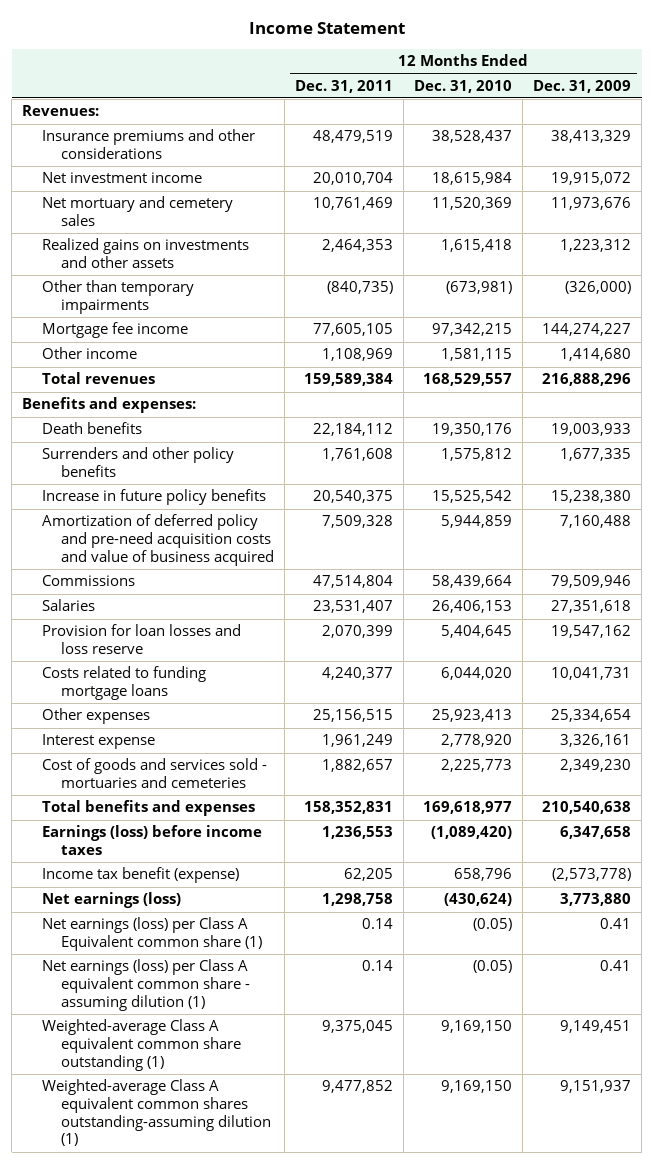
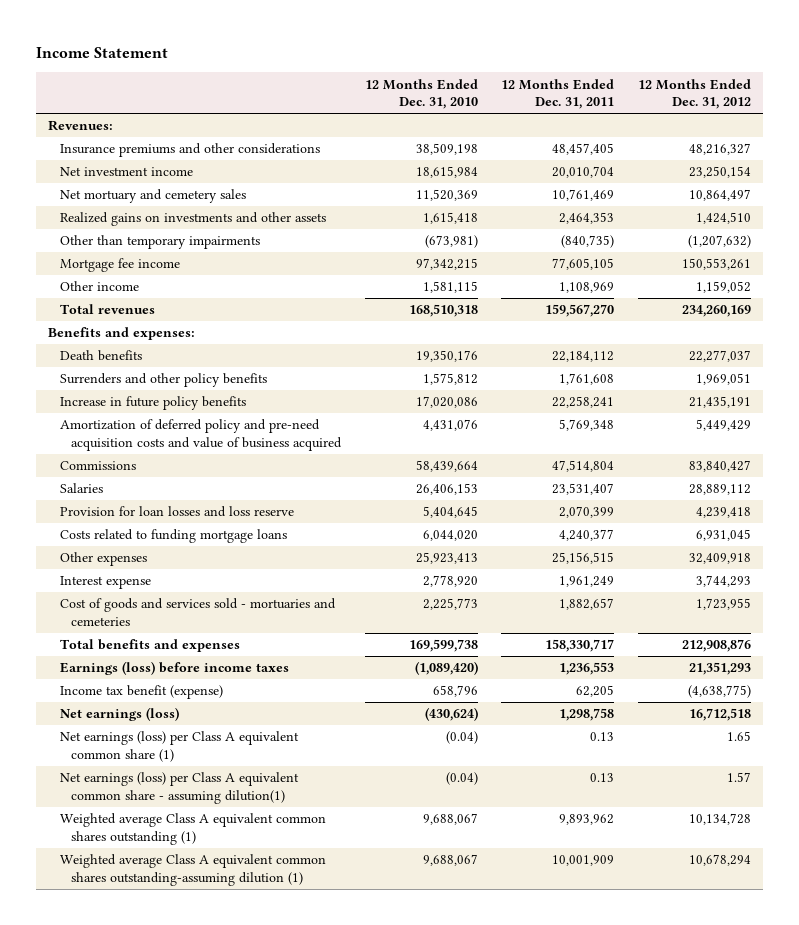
- | 12 Months Ended Dec. 31, 2011 | 12 Months Ended Dec. 31, 2010 | 12 Months Ended Dec. 31, 2009
+ | 12 Months Ended Dec. 31, 2010 | 12 Months Ended Dec. 31, 2011 | 12 Months Ended Dec. 31, 2012
- Insurance premiums and other considerations | 48,479,519 | 38,528,437 | 38,413,329
+ Insurance premiums and other considerations | 38,509,198 | 48,457,405 | 48,216,327
- Total revenues | 159,589,384 | 168,529,557 | 216,888,296
+ Total revenues | 168,510,318 | 159,567,270 | 234,260,169
- Increase in future policy benefits | 20,540,375 | 15,525,542 | 15,238,380
- Amortization of deferred policy and pre-need acquisition costs and value of business acquired | 7,509,328 | 5,944,859 | 7,160,488
+ Increase in future policy benefits | 17,020,086 | 22,258,241 | 21,435,191
+ Amortization of deferred policy and pre-need acquisition costs and value of business acquired | 4,431,076 | 5,769,348 | 5,449,429
- Total benefits and expenses | 158,352,831 | 169,618,977 | 210,540,638
+ Total benefits and expenses | 169,599,738 | 158,330,717 | 212,908,876
- Net earnings (loss) per Class A Equivalent common share (1) | 0.14 | (0.05) | 0.41
- Net earnings (loss) per Class A equivalent common share - assuming dilution (1) | 0.14 | (0.05) | 0.41
- Weighted-average Class A equivalent common share outstanding (1) | 9,375,045 | 9,169,150 | 9,149,451
- Weighted-average Class A equivalent common shares outstanding-assuming dilution (1) | 9,477,852 | 9,169,150 | 9,151,937
+ Net earnings (loss) per Class A equivalent common share (1) | (0.04) | 0.13 | 1.65
+ Net earnings (loss) per Class A equivalent common share - assuming dilution(1) | (0.04) | 0.13 | 1.57
+ Weighted average Class A equivalent common shares outstanding (1) | 9,688,067 | 9,893,962 | 10,134,728
+ Weighted average Class A equivalent common shares outstanding-assuming dilution (1) | 9,688,067 | 10,001,909 | 10,678,294

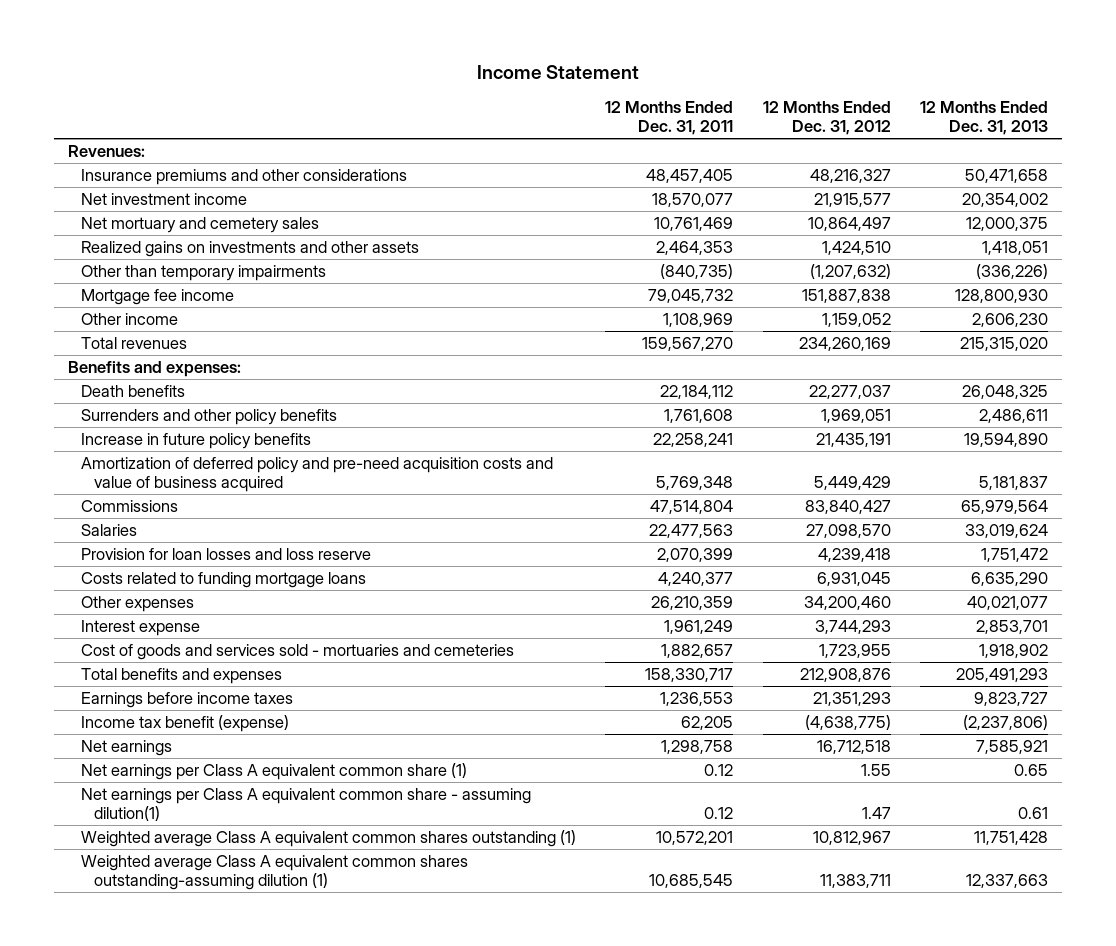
- | 12 Months Ended Dec. 31, 2010 | 12 Months Ended Dec. 31, 2011 | 12 Months Ended Dec. 31, 2012
+ | 12 Months Ended Dec. 31, 2011 | 12 Months Ended Dec. 31, 2012 | 12 Months Ended Dec. 31, 2013
- Net investment income | 18,615,984 | 20,010,704 | 23,250,154
+ Net investment income | 18,570,077 | 21,915,577 | 20,354,002
- Mortgage fee income | 97,342,215 | 77,605,105 | 150,553,261
+ Mortgage fee income | 79,045,732 | 151,887,838 | 128,800,930
- Salaries | 26,406,153 | 23,531,407 | 28,889,112
+ Salaries | 22,477,563 | 27,098,570 | 33,019,624
- Other expenses | 25,923,413 | 25,156,515 | 32,409,918
+ Other expenses | 26,210,359 | 34,200,460 | 40,021,077
- Earnings (loss) before income taxes | (1,089,420) | 1,236,553 | 21,351,293
+ Earnings before income taxes | 1,236,553 | 21,351,293 | 9,823,727
- Net earnings (loss) | (430,624) | 1,298,758 | 16,712,518
- Net earnings (loss) per Class A equivalent common share (1) | (0.04) | 0.13 | 1.65
- Net earnings (loss) per Class A equivalent common share - assuming dilution(1) | (0.04) | 0.13 | 1.57
- Weighted average Class A equivalent common shares outstanding (1) | 9,688,067 | 9,893,962 | 10,134,728
- Weighted average Class A equivalent common shares outstanding-assuming dilution (1) | 9,688,067 | 10,001,909 | 10,678,294
+ Net earnings | 1,298,758 | 16,712,518 | 7,585,921
+ Net earnings per Class A equivalent common share (1) | 0.12 | 1.55 | 0.65
+ Net earnings per Class A equivalent common share - assuming dilution(1) | 0.12 | 1.47 | 0.61
+ Weighted average Class A equivalent common shares outstanding (1) | 10,572,201 | 10,812,967 | 11,751,428
+ Weighted average Class A equivalent common shares outstanding-assuming dilution (1) | 10,685,545 | 11,383,711 | 12,337,663

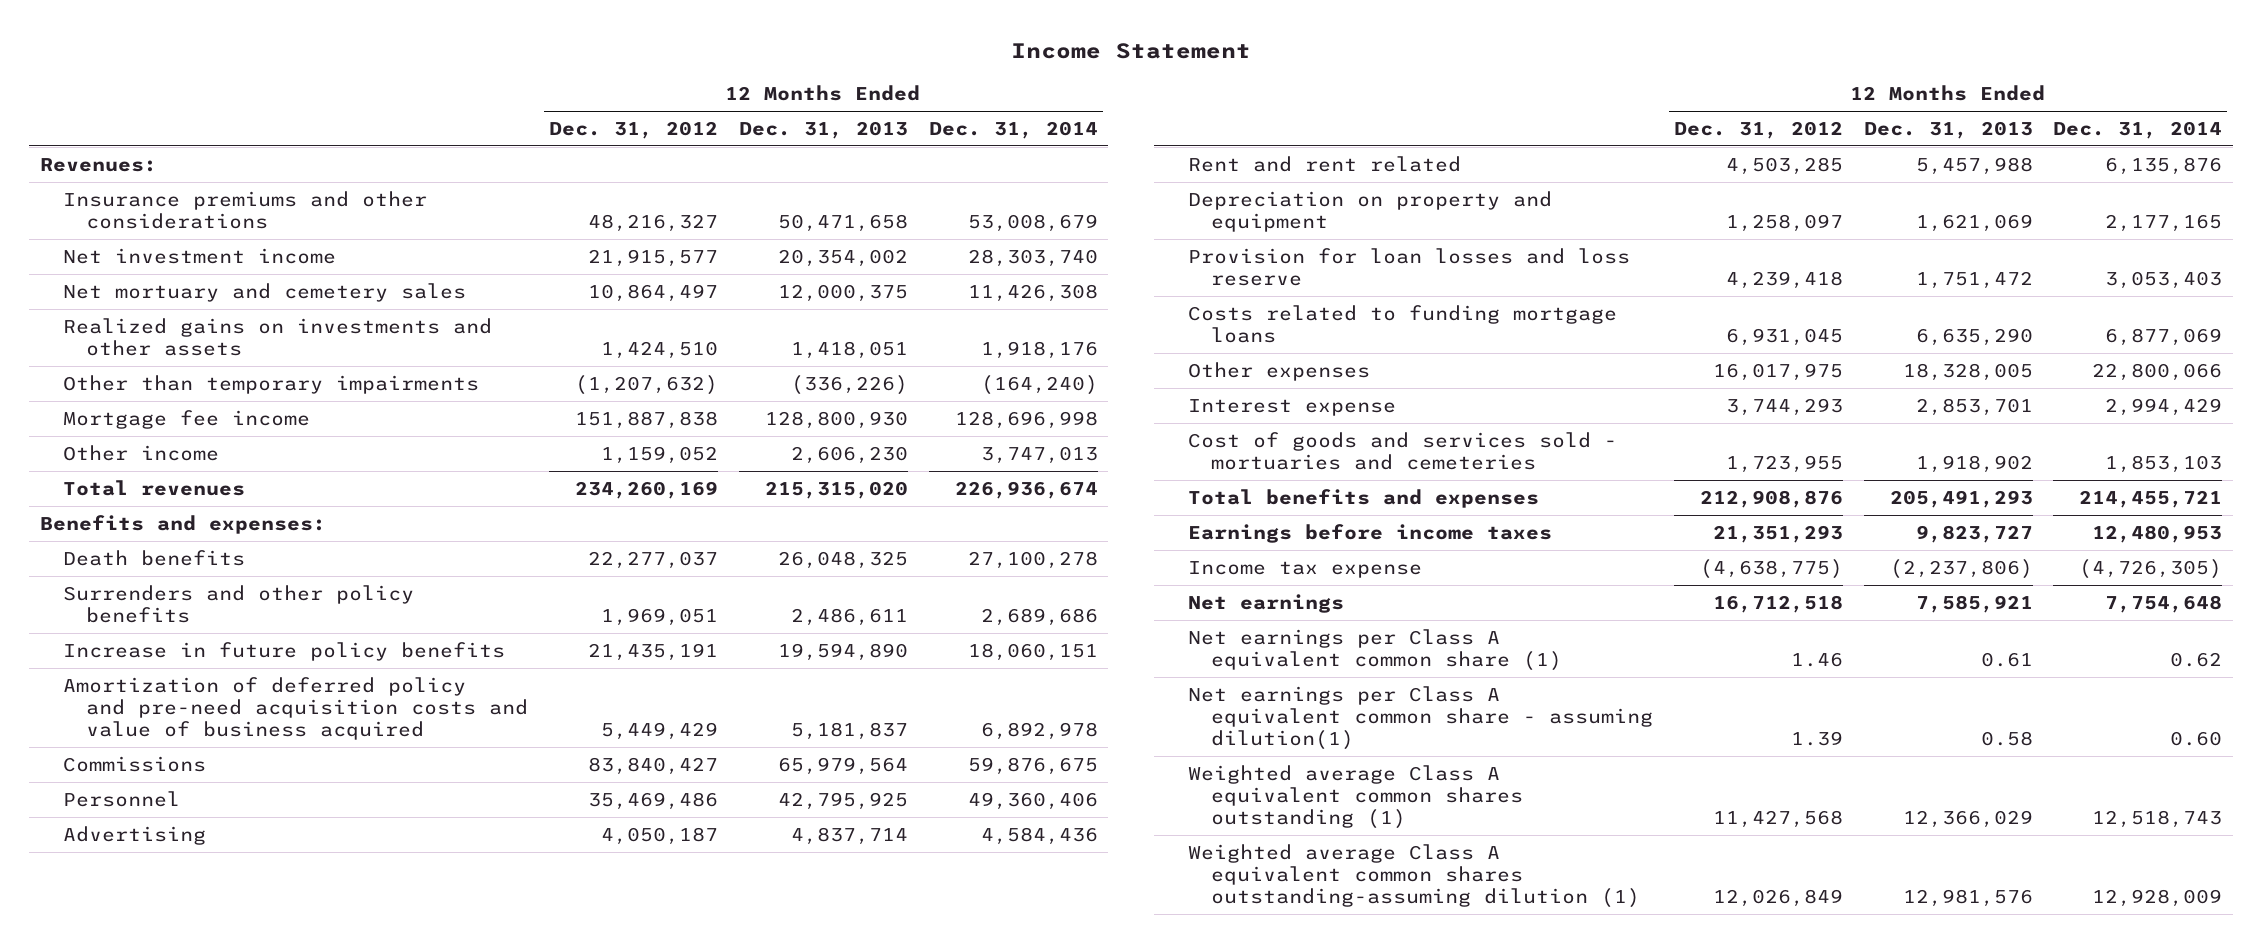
- | 12 Months Ended Dec. 31, 2011 | 12 Months Ended Dec. 31, 2012 | 12 Months Ended Dec. 31, 2013
+ | 12 Months Ended Dec. 31, 2012 | 12 Months Ended Dec. 31, 2013 | 12 Months Ended Dec. 31, 2014
- Salaries | 22,477,563 | 27,098,570 | 33,019,624
+ Personnel | 35,469,486 | 42,795,925 | 49,360,406
+ Advertising | 4,050,187 | 4,837,714 | 4,584,436
+ Rent and rent related | 4,503,285 | 5,457,988 | 6,135,876
+ Depreciation on property and equipment | 1,258,097 | 1,621,069 | 2,177,165
- Other expenses | 26,210,359 | 34,200,460 | 40,021,077
+ Other expenses | 16,017,975 | 18,328,005 | 22,800,066
- Income tax benefit (expense) | 62,205 | (4,638,775) | (2,237,806)
+ Income tax expense | (4,638,775) | (2,237,806) | (4,726,305)
- Net earnings per Class A equivalent common share (1) | 0.12 | 1.55 | 0.65
- Net earnings per Class A equivalent common share - assuming dilution(1) | 0.12 | 1.47 | 0.61
- Weighted average Class A equivalent common shares outstanding (1) | 10,572,201 | 10,812,967 | 11,751,428
- Weighted average Class A equivalent common shares outstanding-assuming dilution (1) | 10,685,545 | 11,383,711 | 12,337,663
+ Net earnings per Class A equivalent common share (1) | 1.46 | 0.61 | 0.62
+ Net earnings per Class A equivalent common share - assuming dilution(1) | 1.39 | 0.58 | 0.60
+ Weighted average Class A equivalent common shares outstanding (1) | 11,427,568 | 12,366,029 | 12,518,743
+ Weighted average Class A equivalent common shares outstanding-assuming dilution (1) | 12,026,849 | 12,981,576 | 12,928,009

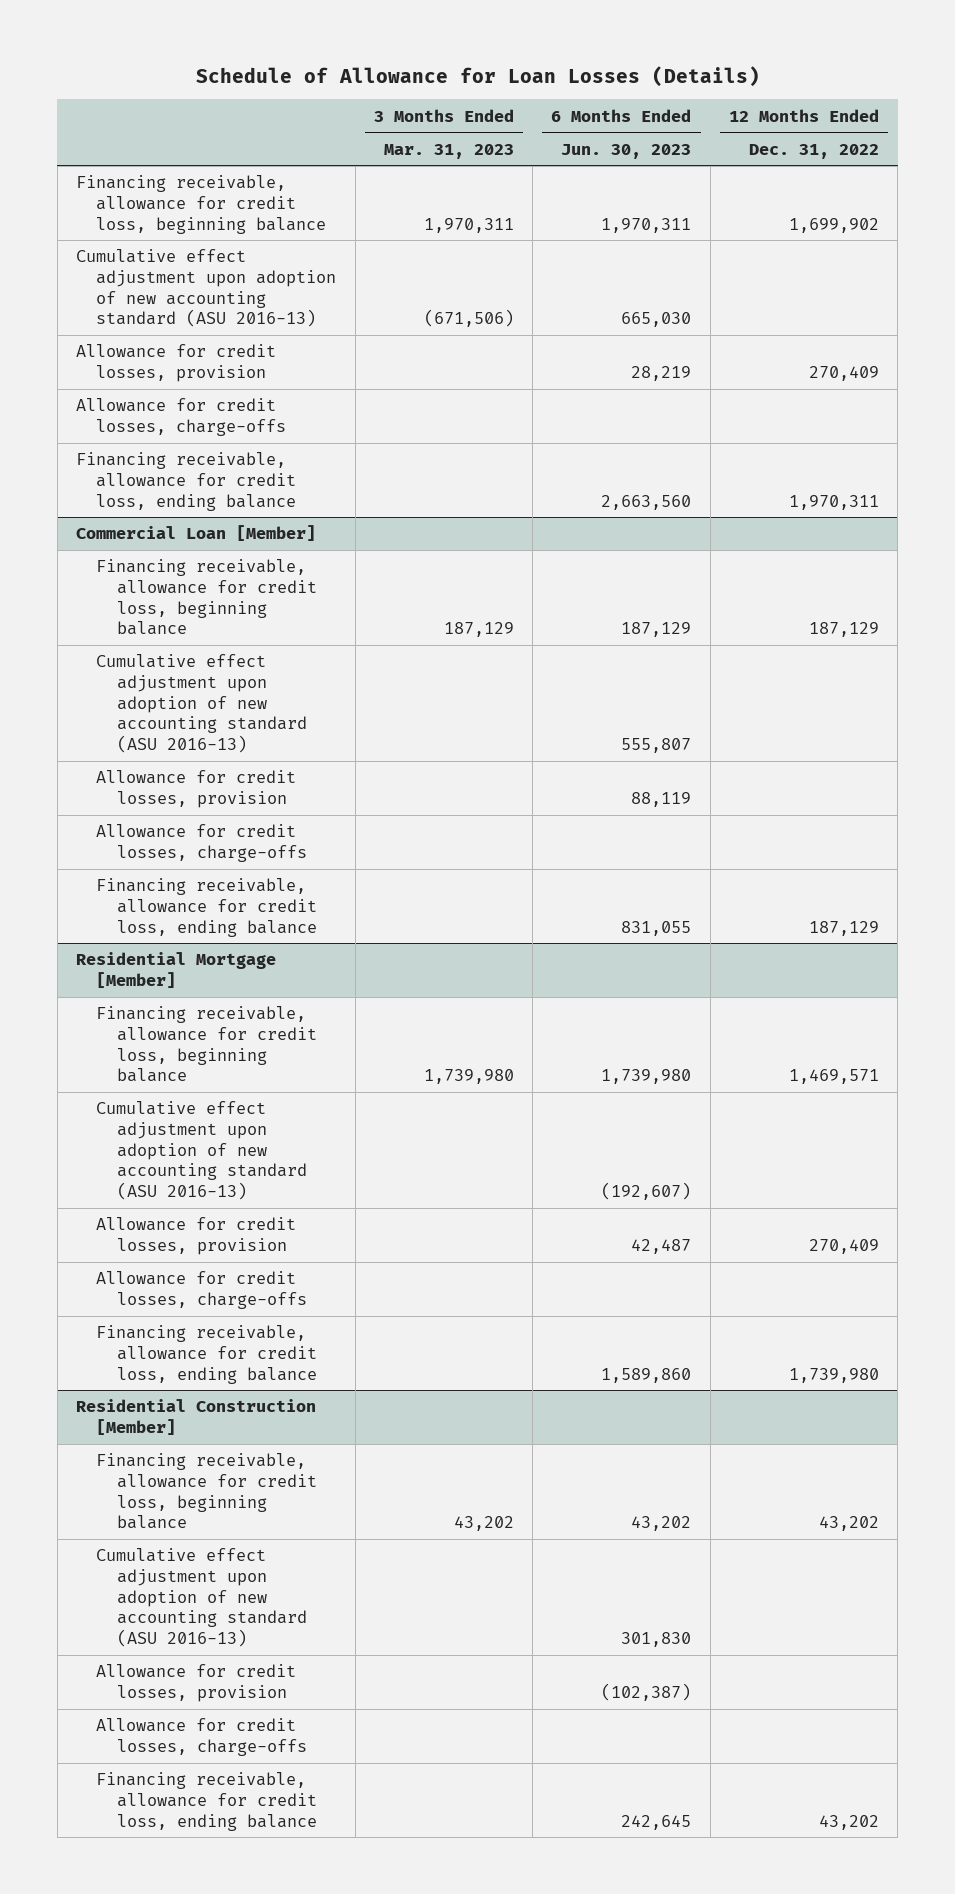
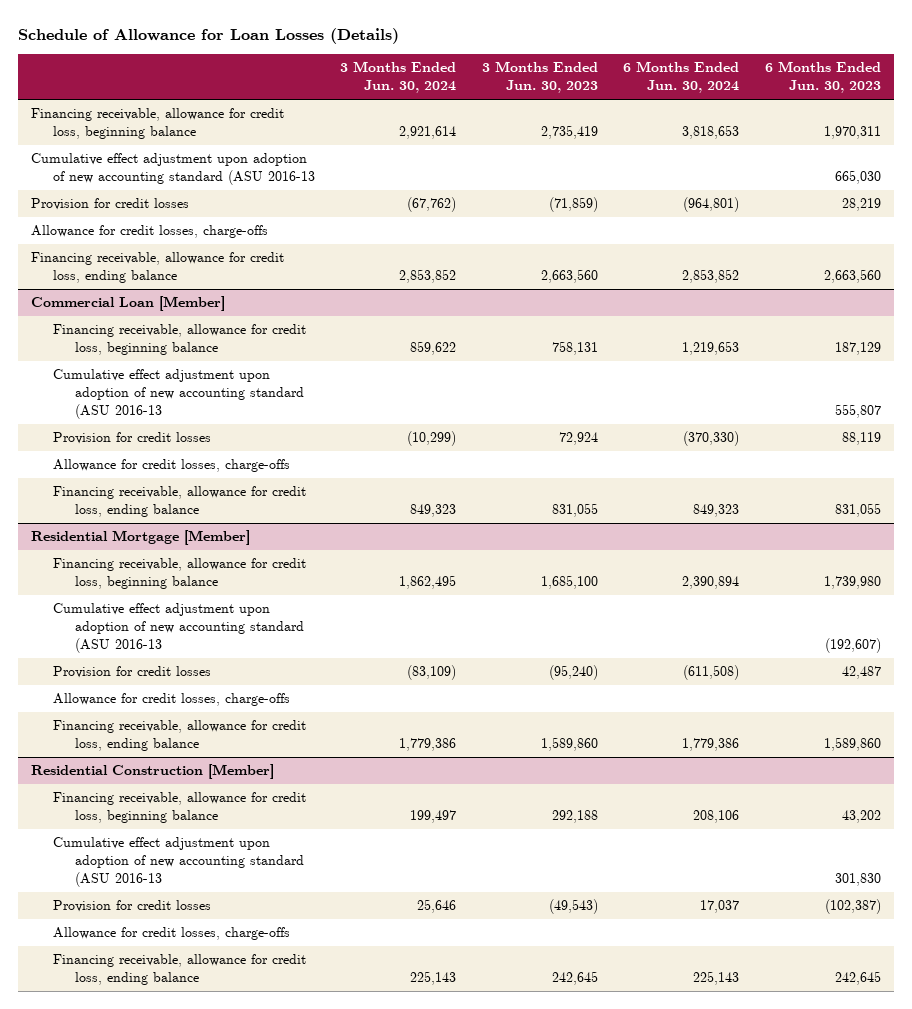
- | 3 Months Ended Mar. 31, 2023 | 6 Months Ended Jun. 30, 2023 | 12 Months Ended Dec. 31, 2022
+ | 3 Months Ended Jun. 30, 2024 | 3 Months Ended Jun. 30, 2023 | 6 Months Ended Jun. 30, 2024 | 6 Months Ended Jun. 30, 2023
- Cumulative effect adjustment upon adoption of new accounting standard (ASU 2016-13) | (671,506) | 665,030 |
- Allowance for credit losses, provision | | 28,219 | 270,409
+ Cumulative effect adjustment upon adoption of new accounting standard (ASU 2016-13 | | | | 665,030
+ Provision for credit losses | (67,762) | (71,859) | (964,801) | 28,219
@ Commercial Loan [Member]
- Cumulative effect adjustment upon adoption of new accounting standard (ASU 2016-13) | | 555,807 |
- Allowance for credit losses, provision | | 88,119 |
+ Cumulative effect adjustment upon adoption of new accounting standard (ASU 2016-13 | | | | 555,807
+ Provision for credit losses | (10,299) | 72,924 | (370,330) | 88,119
@ Residential Mortgage [Member]
- Cumulative effect adjustment upon adoption of new accounting standard (ASU 2016-13) | | (192,607) |
- Allowance for credit losses, provision | | 42,487 | 270,409
+ Cumulative effect adjustment upon adoption of new accounting standard (ASU 2016-13 | | | | (192,607)
+ Provision for credit losses | (83,109) | (95,240) | (611,508) | 42,487
@ Residential Construction [Member]
- Cumulative effect adjustment upon adoption of new accounting standard (ASU 2016-13) | | 301,830 |
- Allowance for credit losses, provision | | (102,387) |
+ Cumulative effect adjustment upon adoption of new accounting standard (ASU 2016-13 | | | | 301,830
+ Provision for credit losses | 25,646 | (49,543) | 17,037 | (102,387)

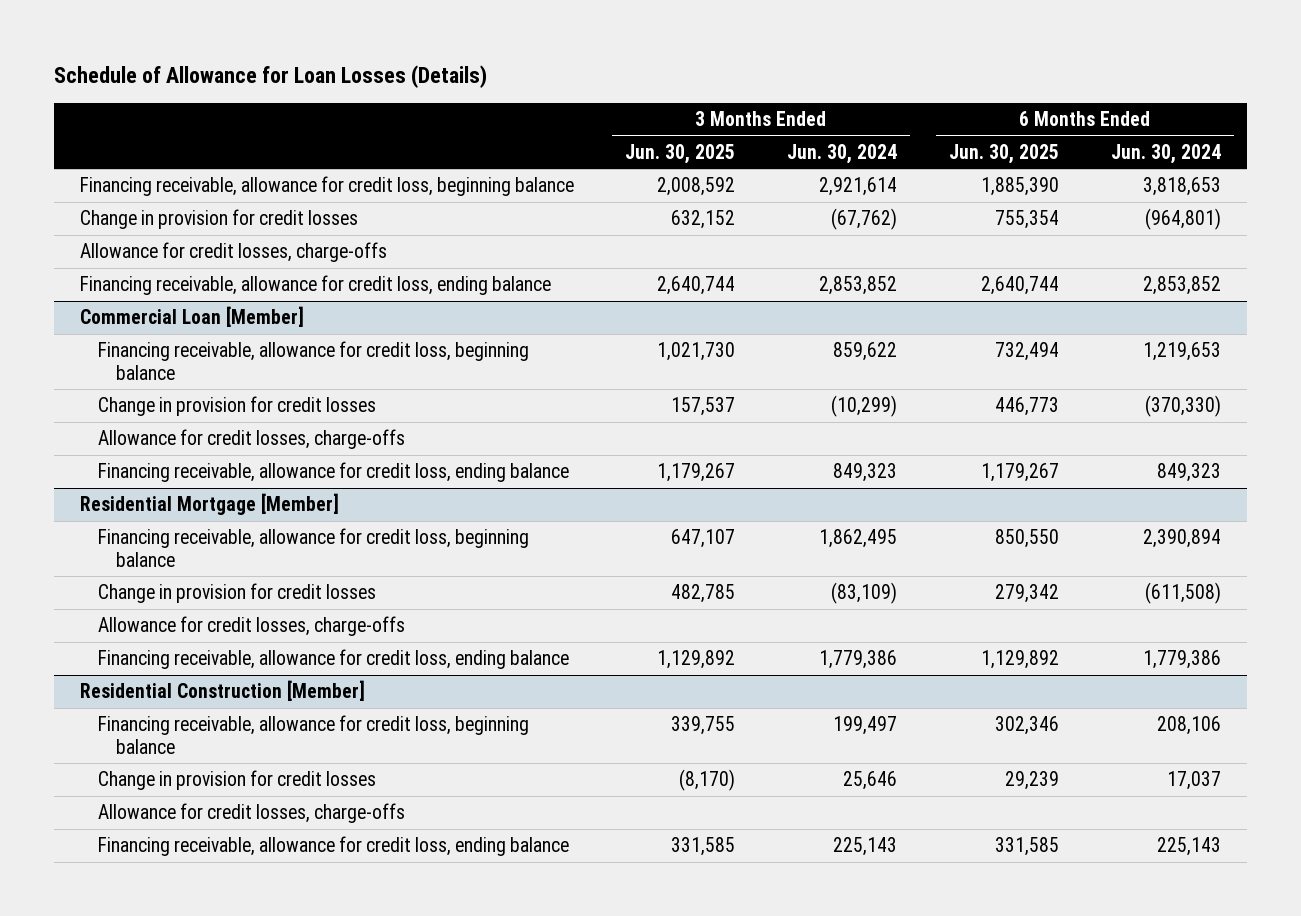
- | 3 Months Ended Jun. 30, 2024 | 3 Months Ended Jun. 30, 2023 | 6 Months Ended Jun. 30, 2024 | 6 Months Ended Jun. 30, 2023
+ | 3 Months Ended Jun. 30, 2025 | 3 Months Ended Jun. 30, 2024 | 6 Months Ended Jun. 30, 2025 | 6 Months Ended Jun. 30, 2024
- Cumulative effect adjustment upon adoption of new accounting standard (ASU 2016-13 | | | | 665,030
- Provision for credit losses | (67,762) | (71,859) | (964,801) | 28,219
+ Change in provision for credit losses | 632,152 | (67,762) | 755,354 | (964,801)
@ Commercial Loan [Member]
- Cumulative effect adjustment upon adoption of new accounting standard (ASU 2016-13 | | | | 555,807
- Provision for credit losses | (10,299) | 72,924 | (370,330) | 88,119
+ Change in provision for credit losses | 157,537 | (10,299) | 446,773 | (370,330)
@ Residential Mortgage [Member]
- Cumulative effect adjustment upon adoption of new accounting standard (ASU 2016-13 | | | | (192,607)
- Provision for credit losses | (83,109) | (95,240) | (611,508) | 42,487
+ Change in provision for credit losses | 482,785 | (83,109) | 279,342 | (611,508)
@ Residential Construction [Member]
- Cumulative effect adjustment upon adoption of new accounting standard (ASU 2016-13 | | | | 301,830
- Provision for credit losses | 25,646 | (49,543) | 17,037 | (102,387)
+ Change in provision for credit losses | (8,170) | 25,646 | 29,239 | 17,037

